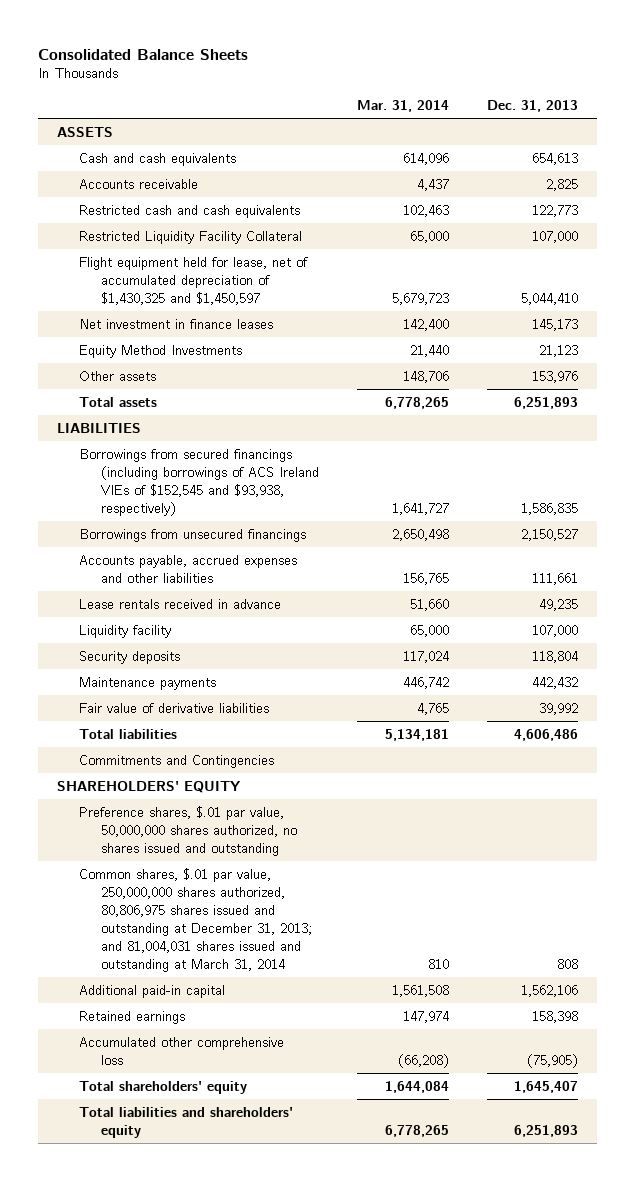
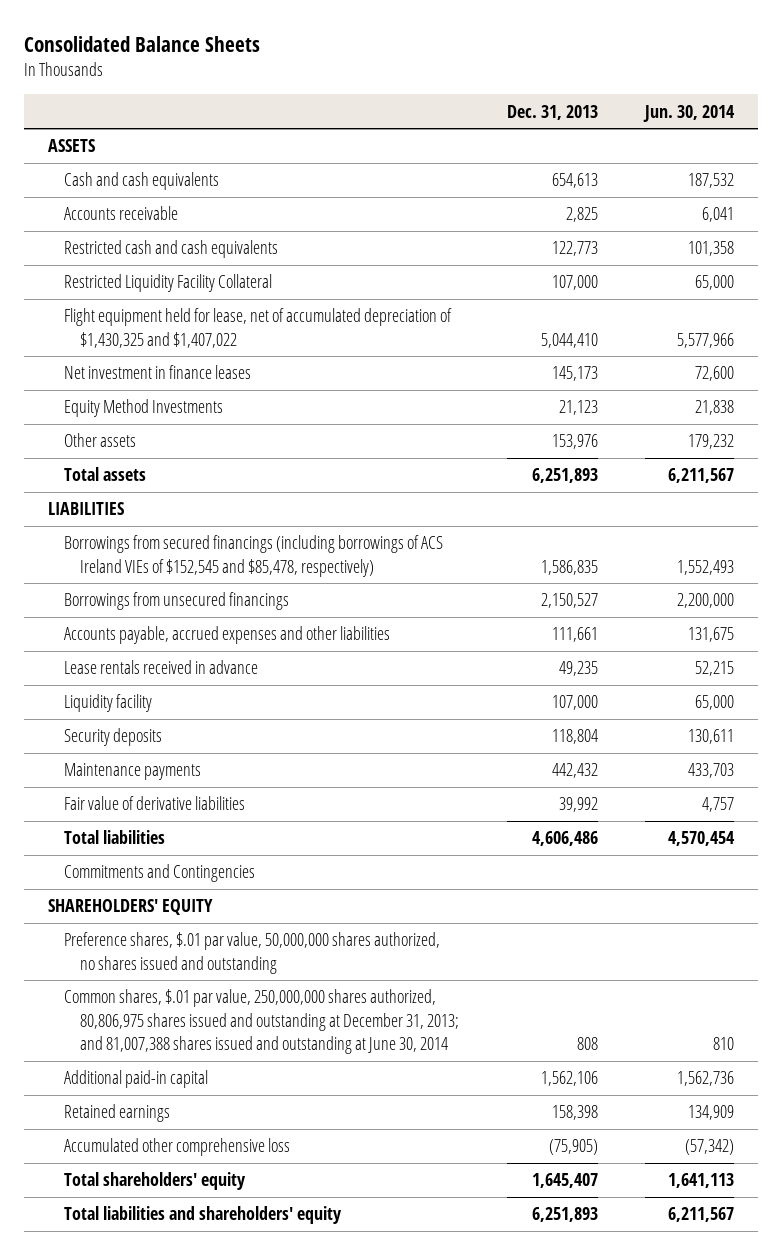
- | Mar. 31, 2014 | Dec. 31, 2013
+ | Dec. 31, 2013 | Jun. 30, 2014
- Flight equipment held for lease, net of accumulated depreciation of $1,430,325 and $1,450,597 | 5,679,723 | 5,044,410
+ Flight equipment held for lease, net of accumulated depreciation of $1,430,325 and $1,407,022 | 5,044,410 | 5,577,966
- Borrowings from secured financings (including borrowings of ACS Ireland VIEs of $152,545 and $93,938, respectively) | 1,641,727 | 1,586,835
+ Borrowings from secured financings (including borrowings of ACS Ireland VIEs of $152,545 and $85,478, respectively) | 1,586,835 | 1,552,493
- Common shares, $.01 par value, 250,000,000 shares authorized, 80,806,975 shares issued and outstanding at December 31, 2013; and 81,004,031 shares issued and outstanding at March 31, 2014 | 810 | 808
+ Common shares, $.01 par value, 250,000,000 shares authorized, 80,806,975 shares issued and outstanding at December 31, 2013; and 81,007,388 shares issued and outstanding at June 30, 2014 | 808 | 810

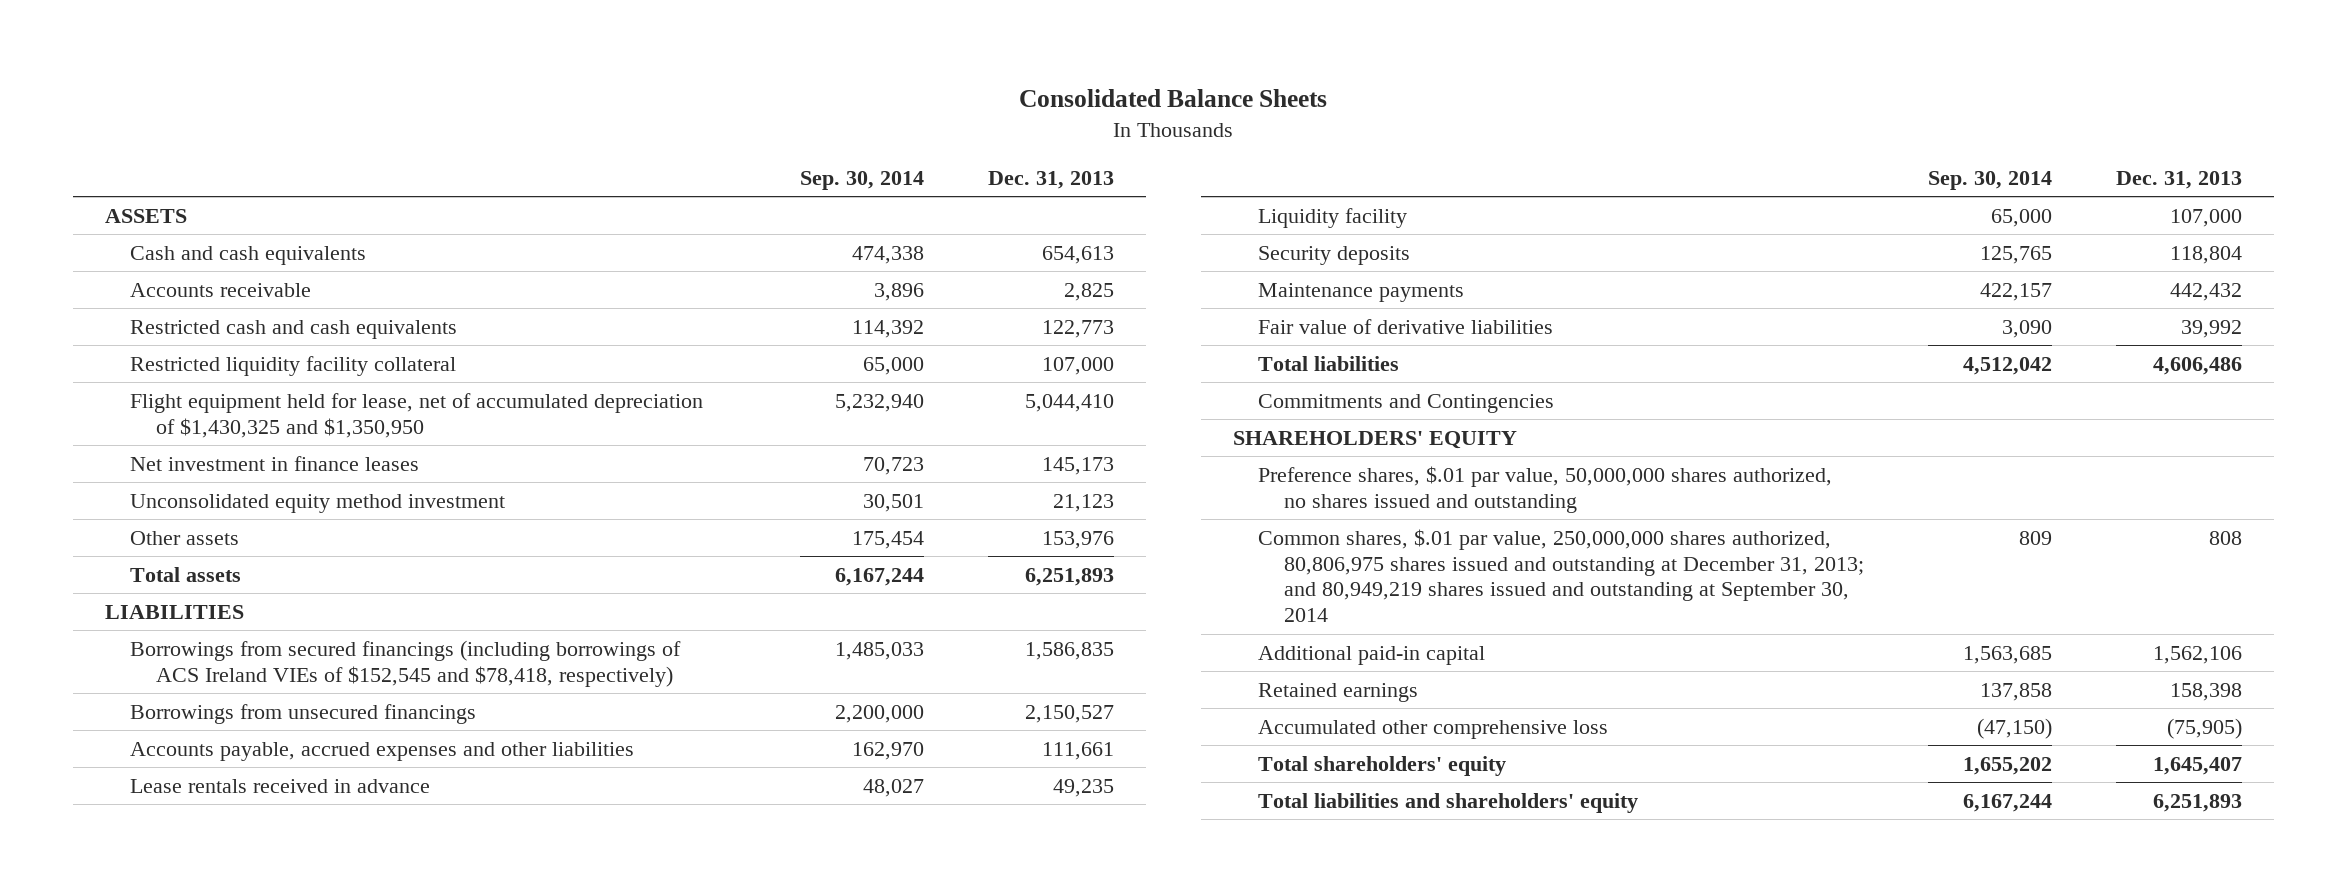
- | Dec. 31, 2013 | Jun. 30, 2014
+ | Sep. 30, 2014 | Dec. 31, 2013
- Restricted Liquidity Facility Collateral | 107,000 | 65,000
- Flight equipment held for lease, net of accumulated depreciation of $1,430,325 and $1,407,022 | 5,044,410 | 5,577,966
+ Restricted liquidity facility collateral | 65,000 | 107,000
+ Flight equipment held for lease, net of accumulated depreciation of $1,430,325 and $1,350,950 | 5,232,940 | 5,044,410
- Equity Method Investments | 21,123 | 21,838
+ Unconsolidated equity method investment | 30,501 | 21,123
- Borrowings from secured financings (including borrowings of ACS Ireland VIEs of $152,545 and $85,478, respectively) | 1,586,835 | 1,552,493
+ Borrowings from secured financings (including borrowings of ACS Ireland VIEs of $152,545 and $78,418, respectively) | 1,485,033 | 1,586,835
- Common shares, $.01 par value, 250,000,000 shares authorized, 80,806,975 shares issued and outstanding at December 31, 2013; and 81,007,388 shares issued and outstanding at June 30, 2014 | 808 | 810
+ Common shares, $.01 par value, 250,000,000 shares authorized, 80,806,975 shares issued and outstanding at December 31, 2013; and 80,949,219 shares issued and outstanding at September 30, 2014 | 809 | 808

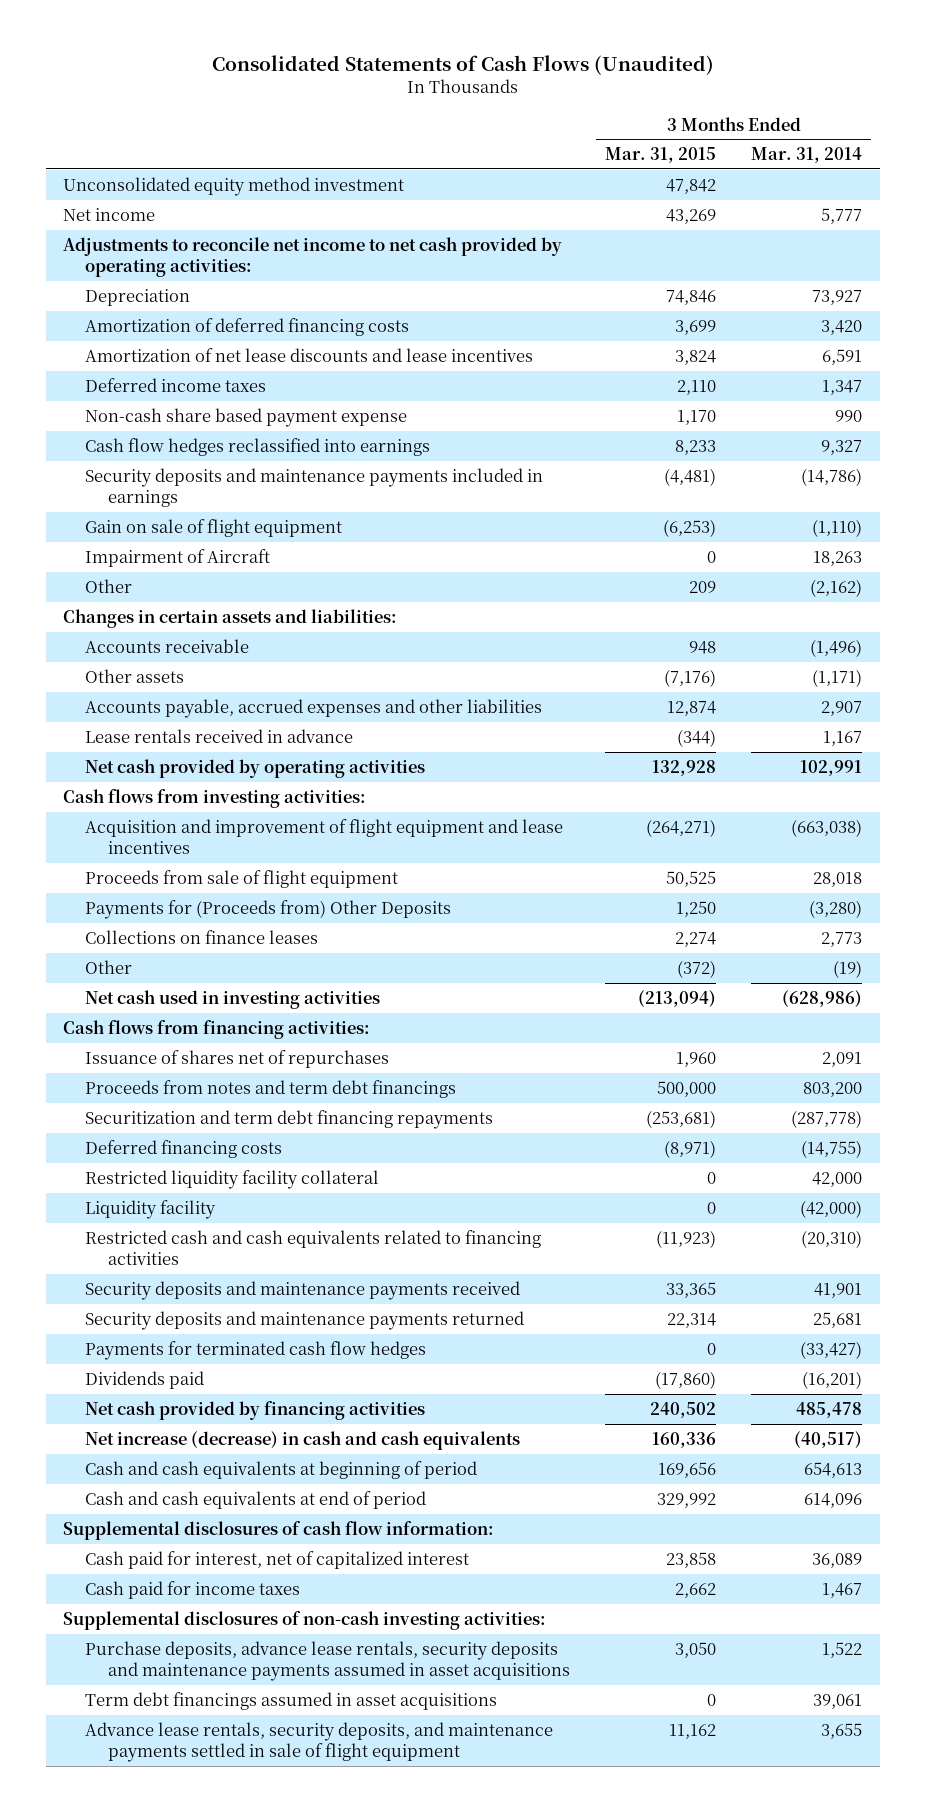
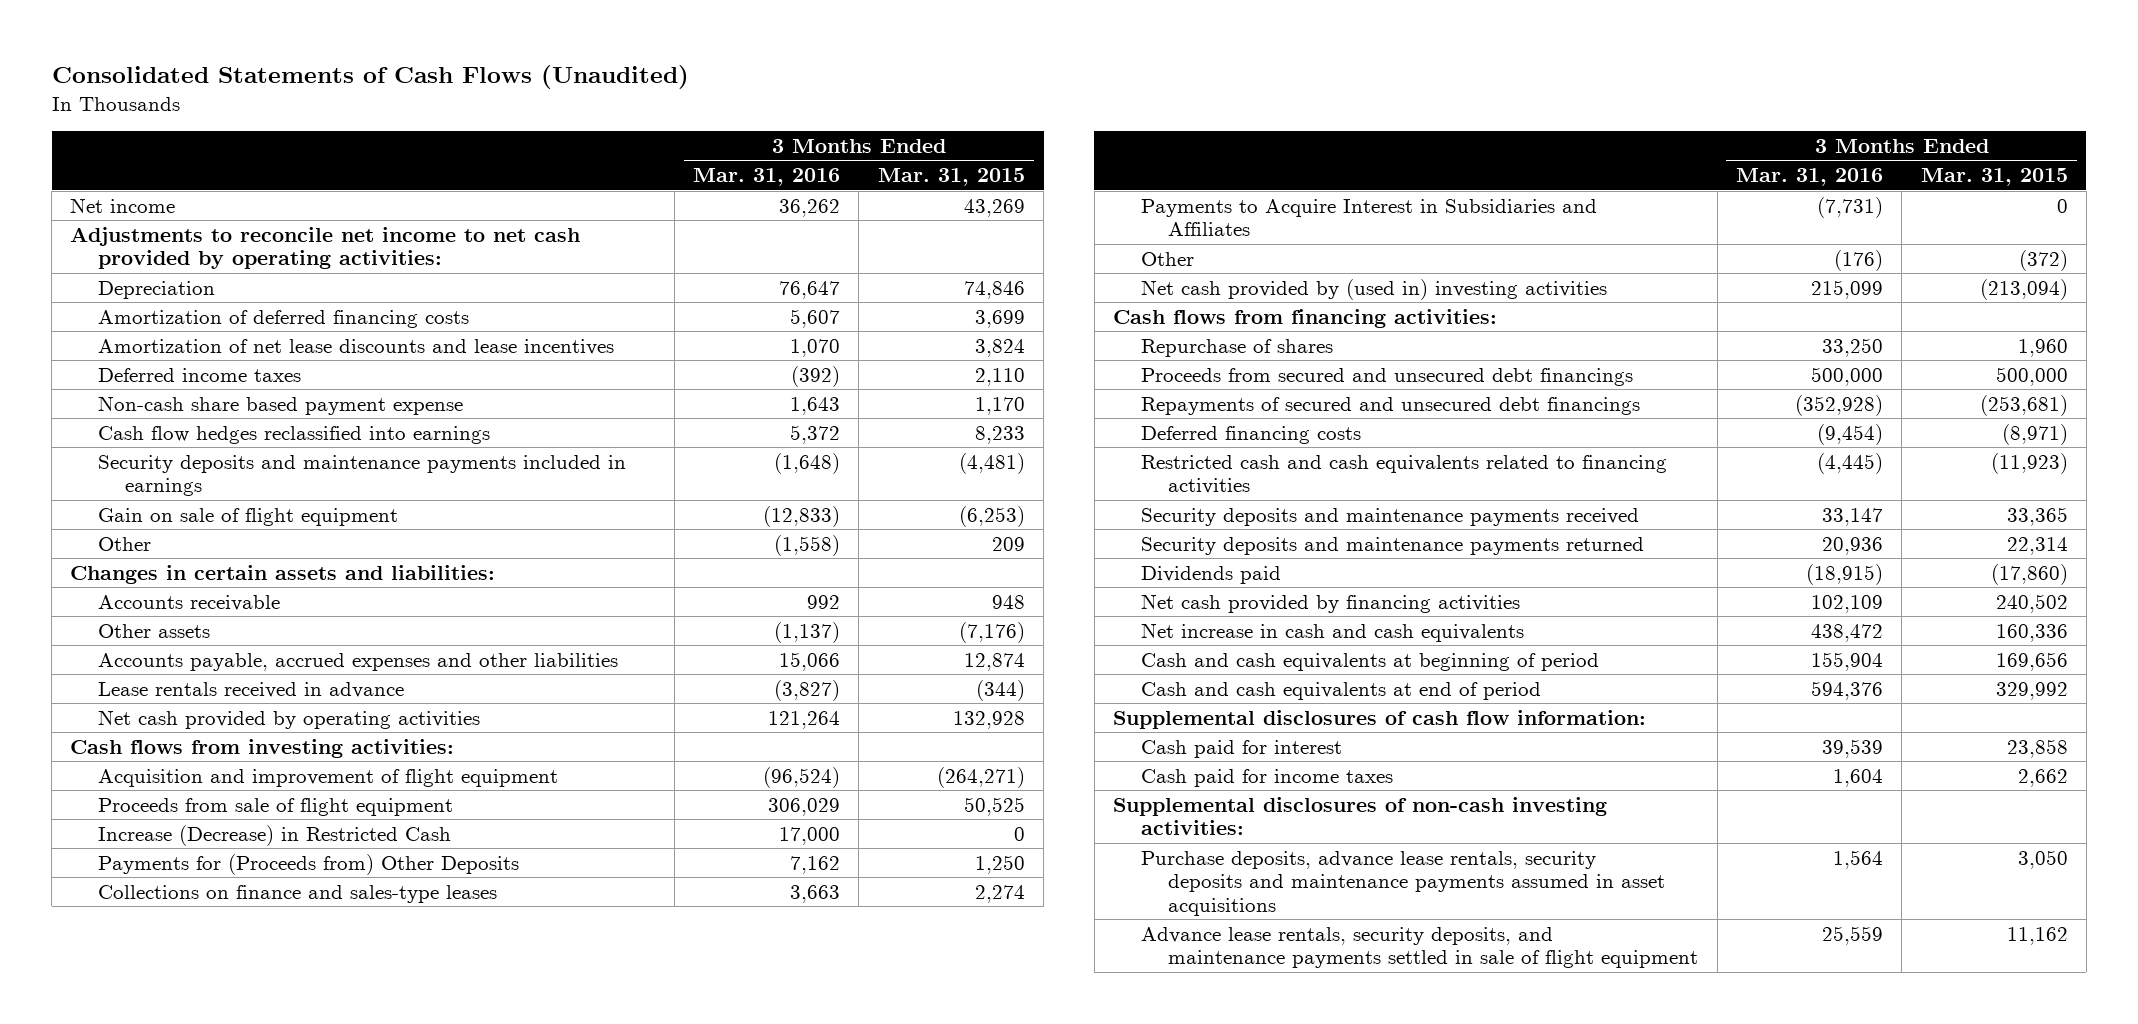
- | 3 Months Ended Mar. 31, 2015 | 3 Months Ended Mar. 31, 2014
+ | 3 Months Ended Mar. 31, 2016 | 3 Months Ended Mar. 31, 2015
- Unconsolidated equity method investment | 47,842 |
- Impairment of Aircraft | 0 | 18,263
- Acquisition and improvement of flight equipment and lease incentives | (264,271) | (663,038)
+ Acquisition and improvement of flight equipment | (96,524) | (264,271)
+ Increase (Decrease) in Restricted Cash | 17,000 | 0
- Collections on finance leases | 2,274 | 2,773
+ Collections on finance and sales-type leases | 3,663 | 2,274
+ Payments to Acquire Interest in Subsidiaries and Affiliates | (7,731) | 0
- Net cash used in investing activities | (213,094) | (628,986)
+ Net cash provided by (used in) investing activities | 215,099 | (213,094)
- Issuance of shares net of repurchases | 1,960 | 2,091
- Proceeds from notes and term debt financings | 500,000 | 803,200
- Securitization and term debt financing repayments | (253,681) | (287,778)
+ Repurchase of shares | 33,250 | 1,960
+ Proceeds from secured and unsecured debt financings | 500,000 | 500,000
+ Repayments of secured and unsecured debt financings | (352,928) | (253,681)
- Restricted liquidity facility collateral | 0 | 42,000
- Liquidity facility | 0 | (42,000)
- Payments for terminated cash flow hedges | 0 | (33,427)
- Net increase (decrease) in cash and cash equivalents | 160,336 | (40,517)
+ Net increase in cash and cash equivalents | 438,472 | 160,336
- Cash paid for interest, net of capitalized interest | 23,858 | 36,089
+ Cash paid for interest | 39,539 | 23,858
- Term debt financings assumed in asset acquisitions | 0 | 39,061

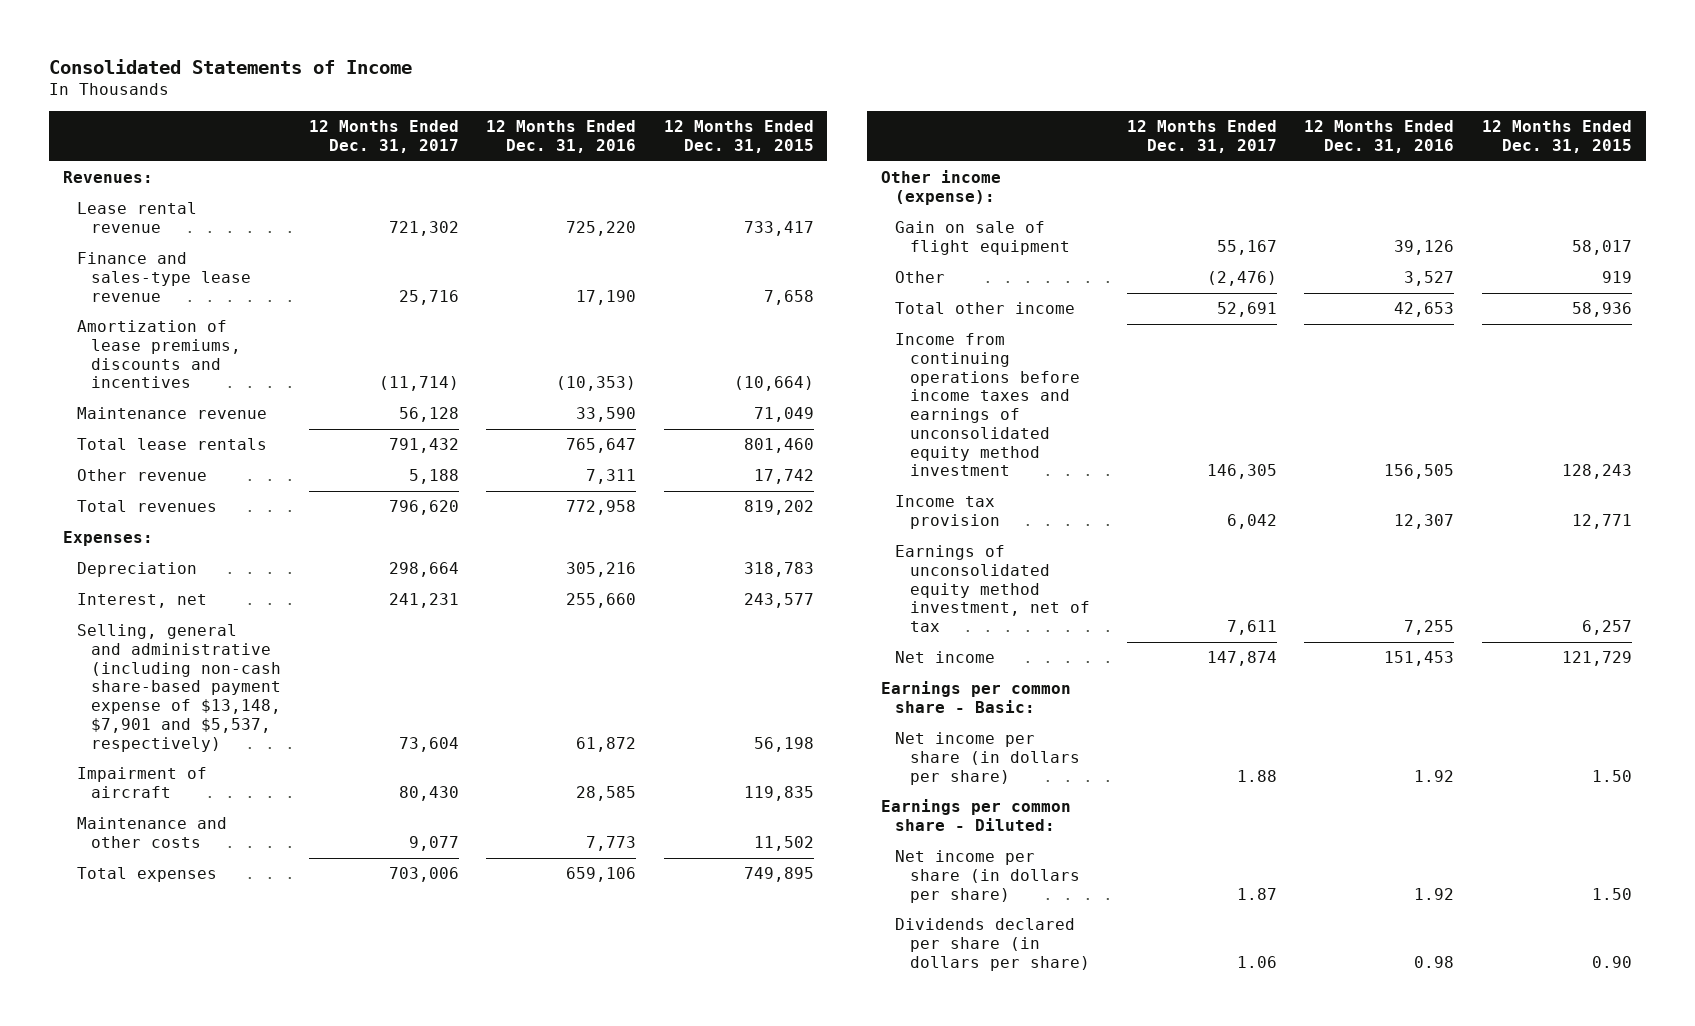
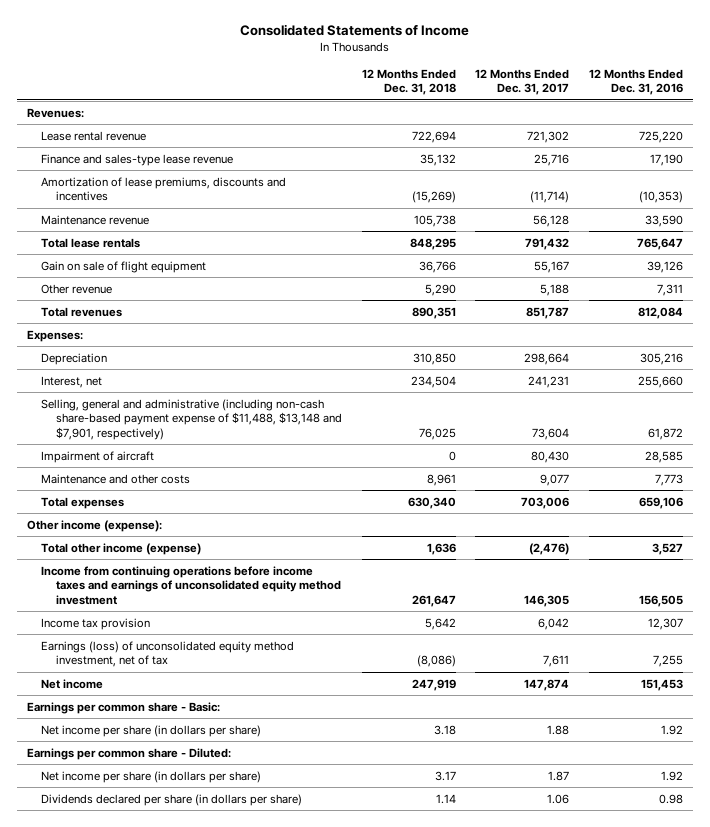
- | 12 Months Ended Dec. 31, 2017 | 12 Months Ended Dec. 31, 2016 | 12 Months Ended Dec. 31, 2015
+ | 12 Months Ended Dec. 31, 2018 | 12 Months Ended Dec. 31, 2017 | 12 Months Ended Dec. 31, 2016
moved up: Gain on sale of flight equipment | 36,766 | 55,167 | 39,126
- Total revenues | 796,620 | 772,958 | 819,202
+ Total revenues | 890,351 | 851,787 | 812,084
- Selling, general and administrative (including non-cash share-based payment expense of $13,148, $7,901 and $5,537, respectively) | 73,604 | 61,872 | 56,198
+ Selling, general and administrative (including non-cash share-based payment expense of $11,488, $13,148 and $7,901, respectively) | 76,025 | 73,604 | 61,872
- Other | (2,476) | 3,527 | 919
- Total other income | 52,691 | 42,653 | 58,936
+ Total other income (expense) | 1,636 | (2,476) | 3,527
- Earnings of unconsolidated equity method investment, net of tax | 7,611 | 7,255 | 6,257
+ Earnings (loss) of unconsolidated equity method investment, net of tax | (8,086) | 7,611 | 7,255

